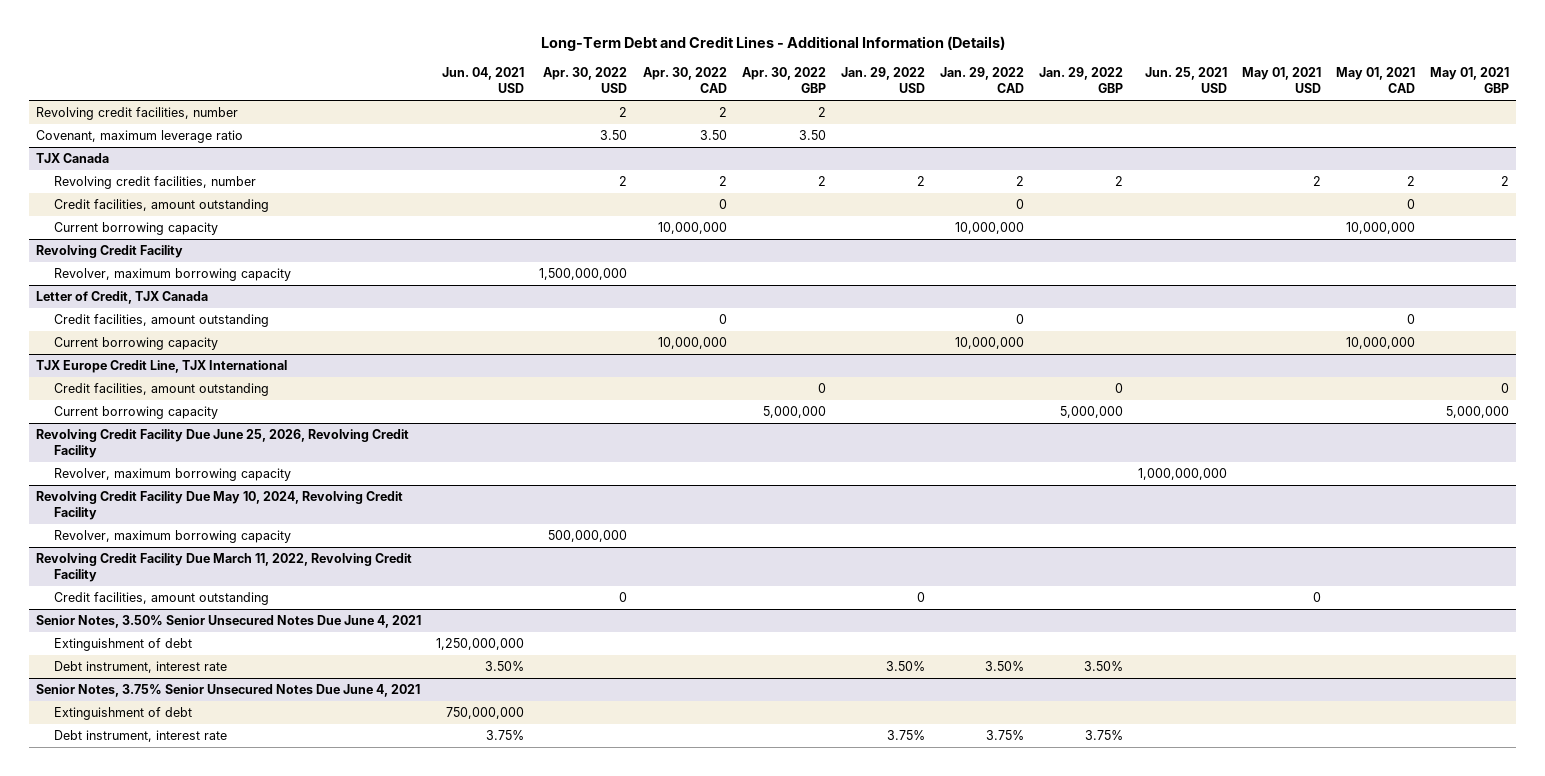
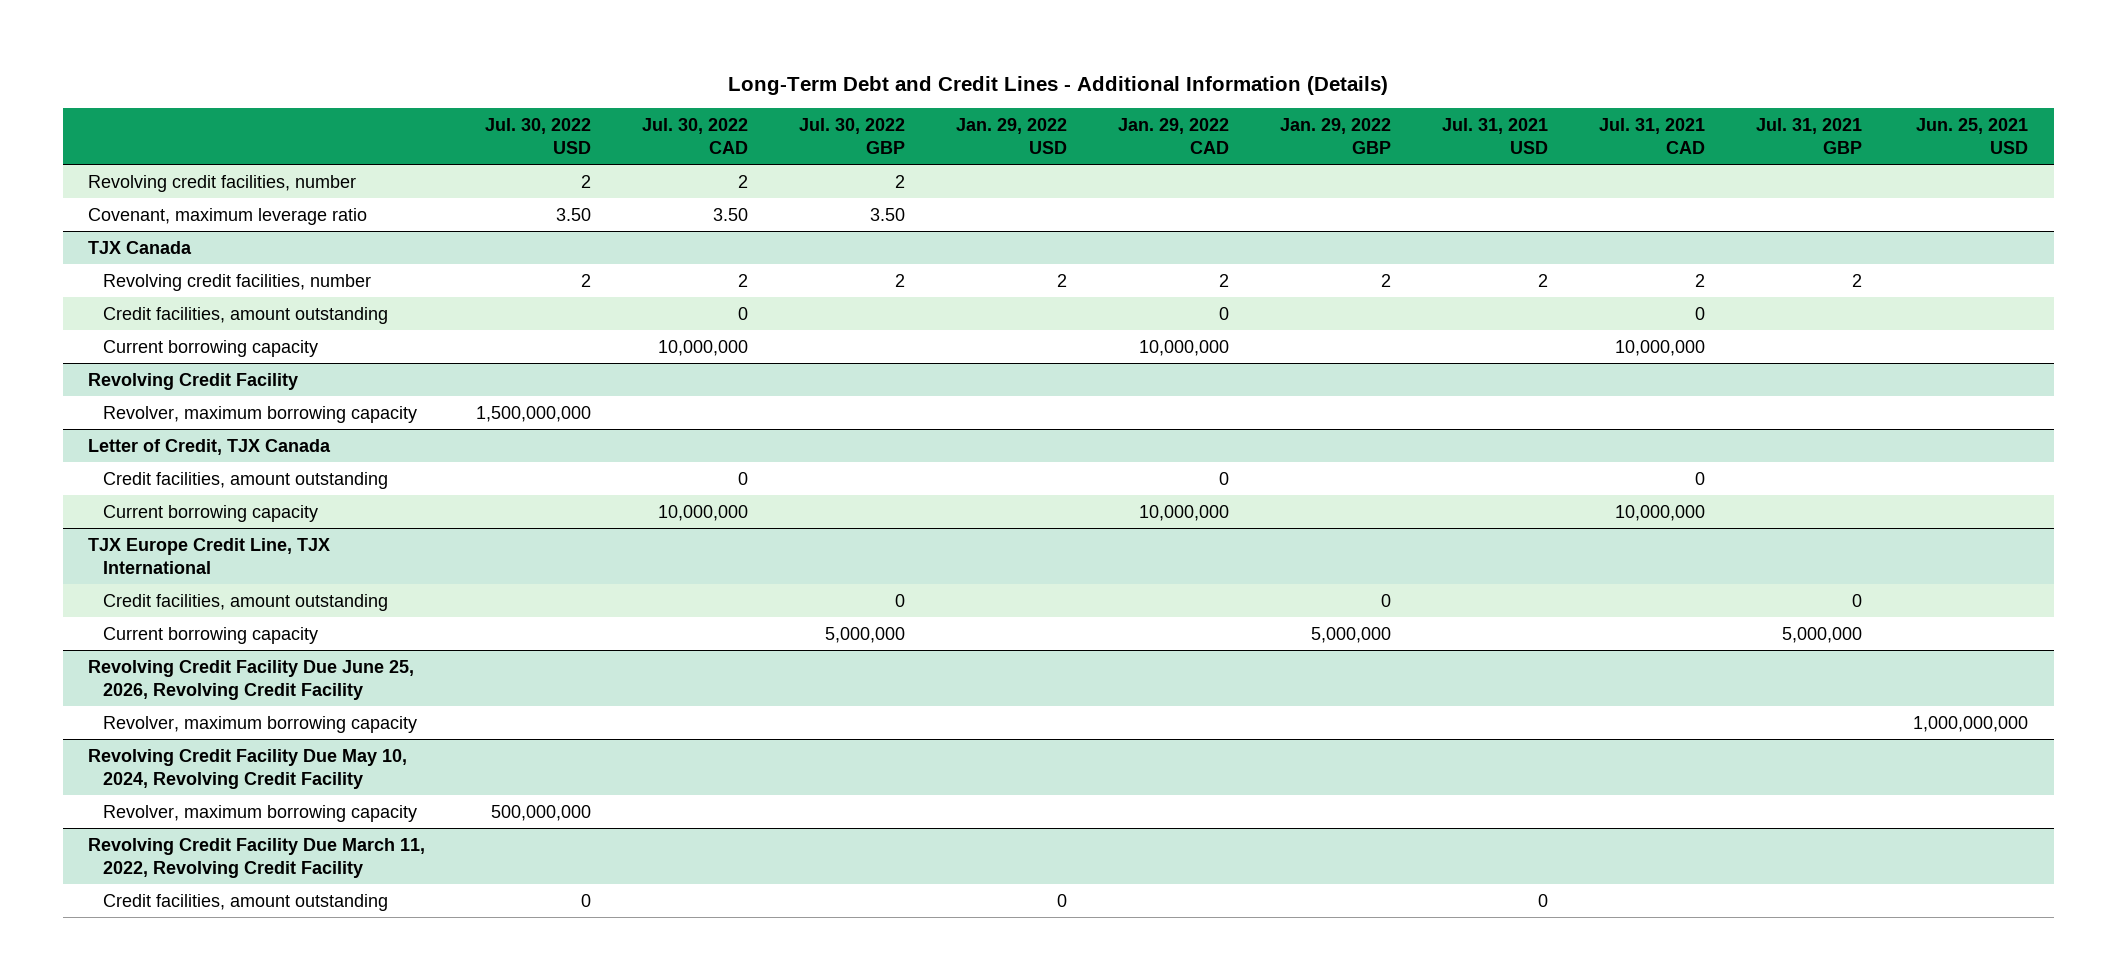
- | Jun. 04, 2021 USD | Apr. 30, 2022 USD | Apr. 30, 2022 CAD | Apr. 30, 2022 GBP | Jan. 29, 2022 USD | Jan. 29, 2022 CAD | Jan. 29, 2022 GBP | Jun. 25, 2021 USD | May 01, 2021 USD | May 01, 2021 CAD | May 01, 2021 GBP
+ | Jul. 30, 2022 USD | Jul. 30, 2022 CAD | Jul. 30, 2022 GBP | Jan. 29, 2022 USD | Jan. 29, 2022 CAD | Jan. 29, 2022 GBP | Jul. 31, 2021 USD | Jul. 31, 2021 CAD | Jul. 31, 2021 GBP | Jun. 25, 2021 USD
- Senior Notes, 3.50% Senior Unsecured Notes Due June 4, 2021
- Extinguishment of debt | 1,250,000,000 | | | | | | | | | |
- Debt instrument, interest rate | 3.50% | | | | 3.50% | 3.50% | 3.50% | | | |
- Senior Notes, 3.75% Senior Unsecured Notes Due June 4, 2021
- Extinguishment of debt | 750,000,000 | | | | | | | | | |
- Debt instrument, interest rate | 3.75% | | | | 3.75% | 3.75% | 3.75% | | | |

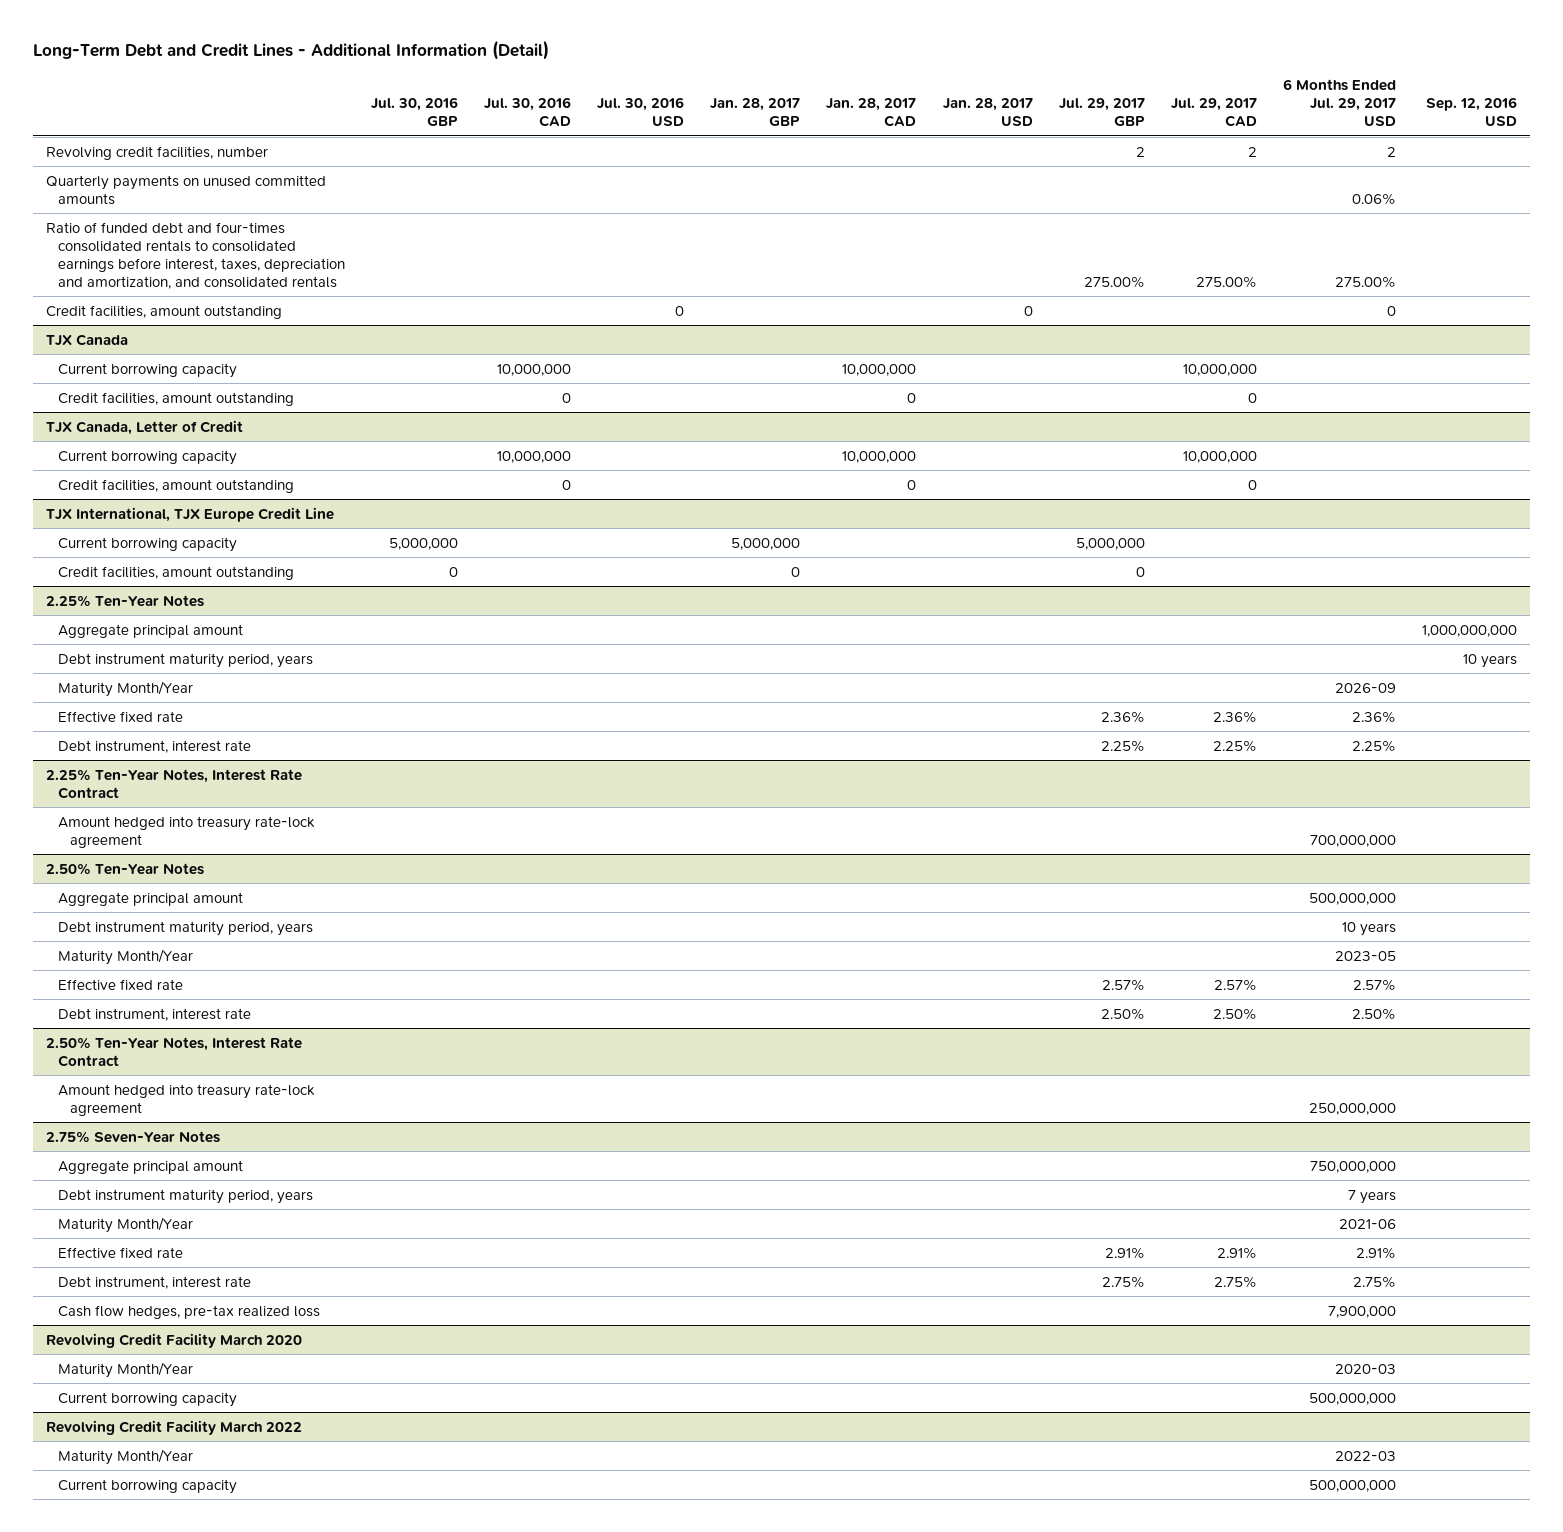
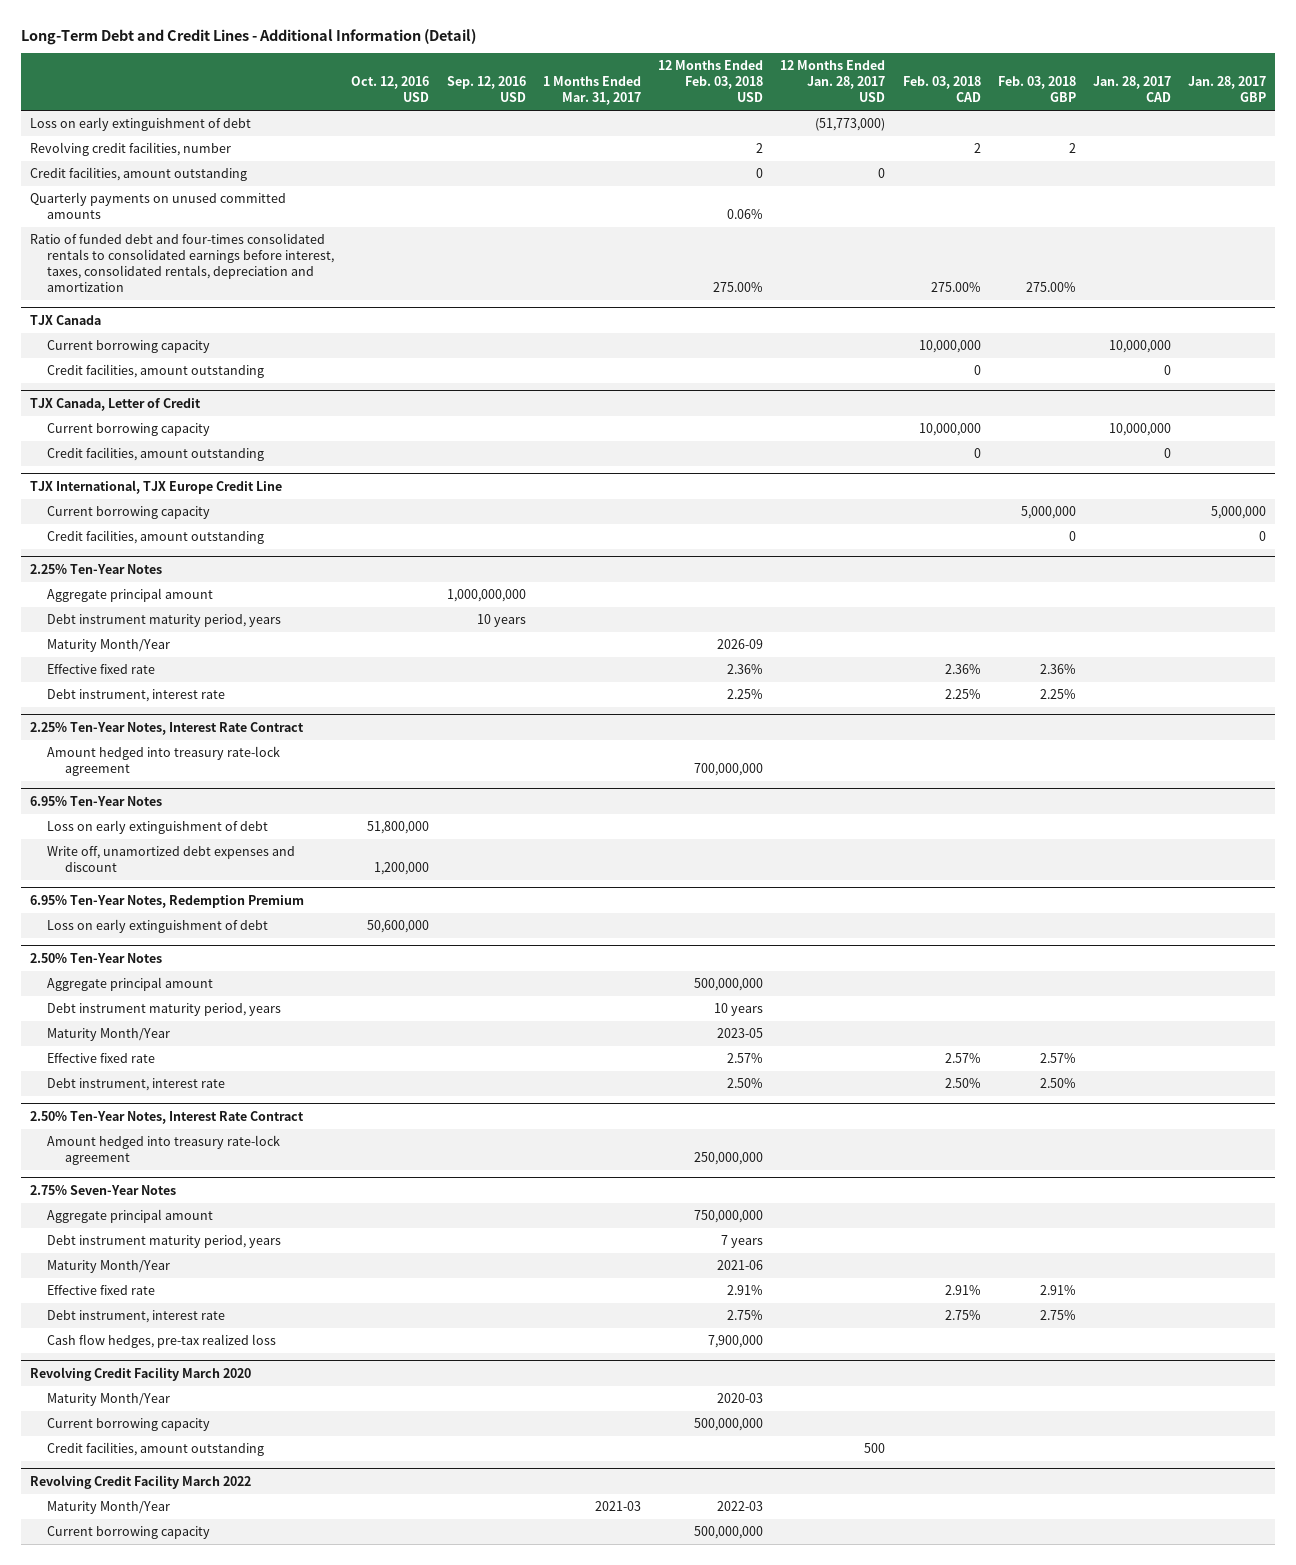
- | Jul. 30, 2016 GBP | Jul. 30, 2016 CAD | Jul. 30, 2016 USD | Jan. 28, 2017 GBP | Jan. 28, 2017 CAD | Jan. 28, 2017 USD | Jul. 29, 2017 GBP | Jul. 29, 2017 CAD | 6 Months Ended Jul. 29, 2017 USD | Sep. 12, 2016 USD
+ | Oct. 12, 2016 USD | Sep. 12, 2016 USD | 1 Months Ended Mar. 31, 2017 | 12 Months Ended Feb. 03, 2018 USD | 12 Months Ended Jan. 28, 2017 USD | Feb. 03, 2018 CAD | Feb. 03, 2018 GBP | Jan. 28, 2017 CAD | Jan. 28, 2017 GBP
+ Loss on early extinguishment of debt | | | | | (51,773,000) | | | |
- Ratio of funded debt and four-times consolidated rentals to consolidated earnings before interest, taxes, depreciation and amortization, and consolidated rentals | | | | | | | 275.00% | 275.00% | 275.00% |
moved down: Quarterly payments on unused committed amounts | | | | 0.06% | | | | |
+ Ratio of funded debt and four-times consolidated rentals to consolidated earnings before interest, taxes, consolidated rentals, depreciation and amortization | | | | 275.00% | | 275.00% | 275.00% | |
+ 6.95% Ten-Year Notes
+ Loss on early extinguishment of debt | 51,800,000 | | | | | | | |
+ Write off, unamortized debt expenses and discount | 1,200,000 | | | | | | | |
+ 6.95% Ten-Year Notes, Redemption Premium
+ Loss on early extinguishment of debt | 50,600,000 | | | | | | | |
@ Revolving Credit Facility March 2020
+ Credit facilities, amount outstanding | | | | | 500 | | | |

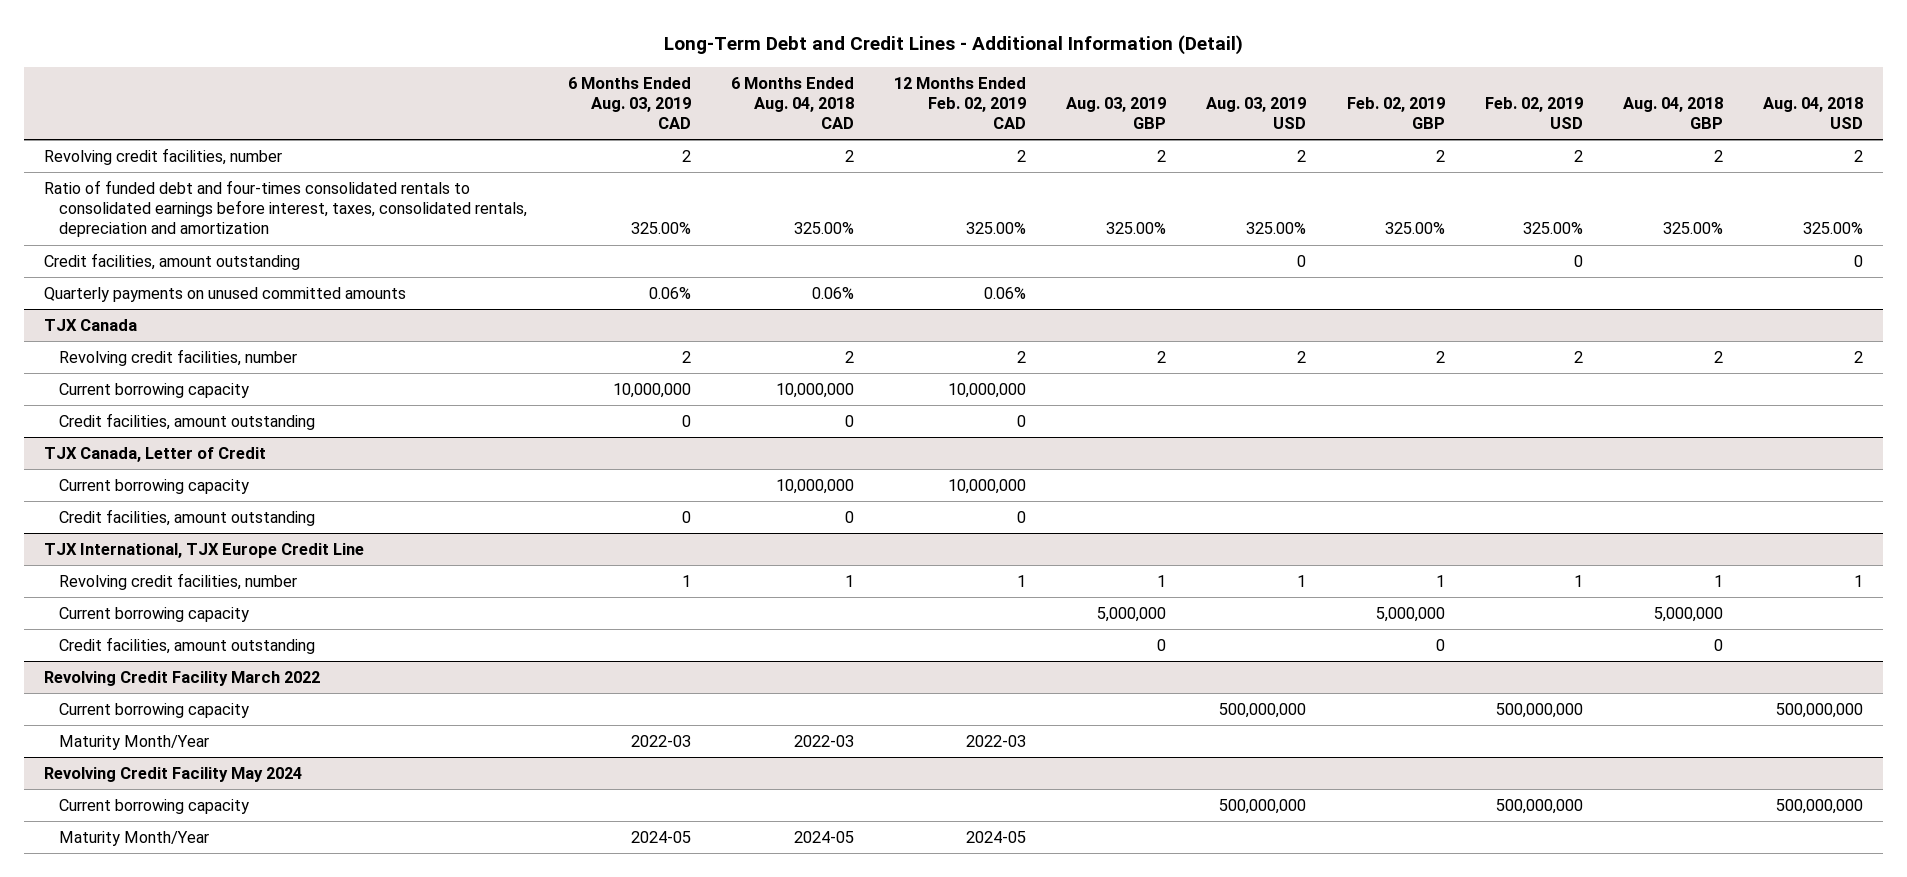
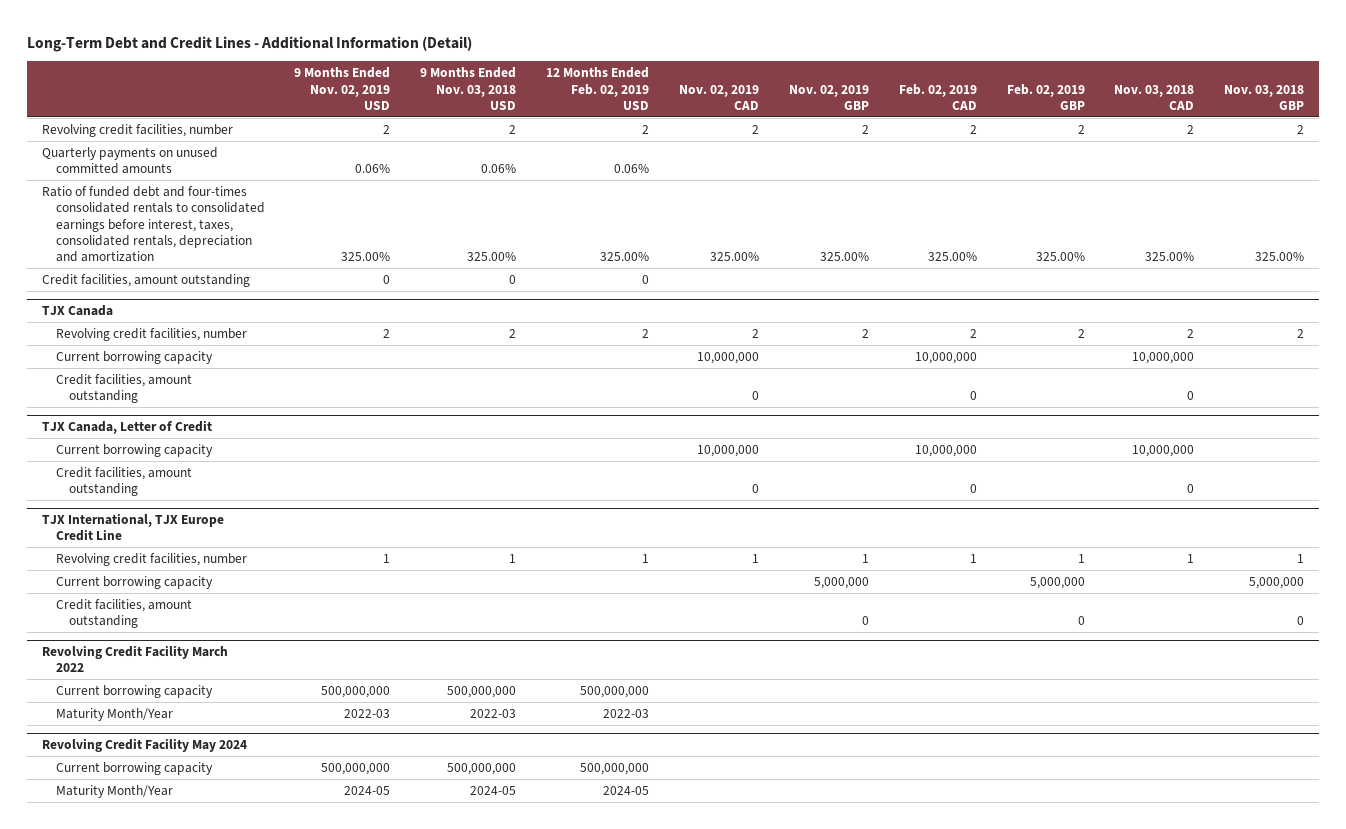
- | 6 Months Ended Aug. 03, 2019 CAD | 6 Months Ended Aug. 04, 2018 CAD | 12 Months Ended Feb. 02, 2019 CAD | Aug. 03, 2019 GBP | Aug. 03, 2019 USD | Feb. 02, 2019 GBP | Feb. 02, 2019 USD | Aug. 04, 2018 GBP | Aug. 04, 2018 USD
+ | 9 Months Ended Nov. 02, 2019 USD | 9 Months Ended Nov. 03, 2018 USD | 12 Months Ended Feb. 02, 2019 USD | Nov. 02, 2019 CAD | Nov. 02, 2019 GBP | Feb. 02, 2019 CAD | Feb. 02, 2019 GBP | Nov. 03, 2018 CAD | Nov. 03, 2018 GBP
moved up: Quarterly payments on unused committed amounts | 0.06% | 0.06% | 0.06% | | | | | |

